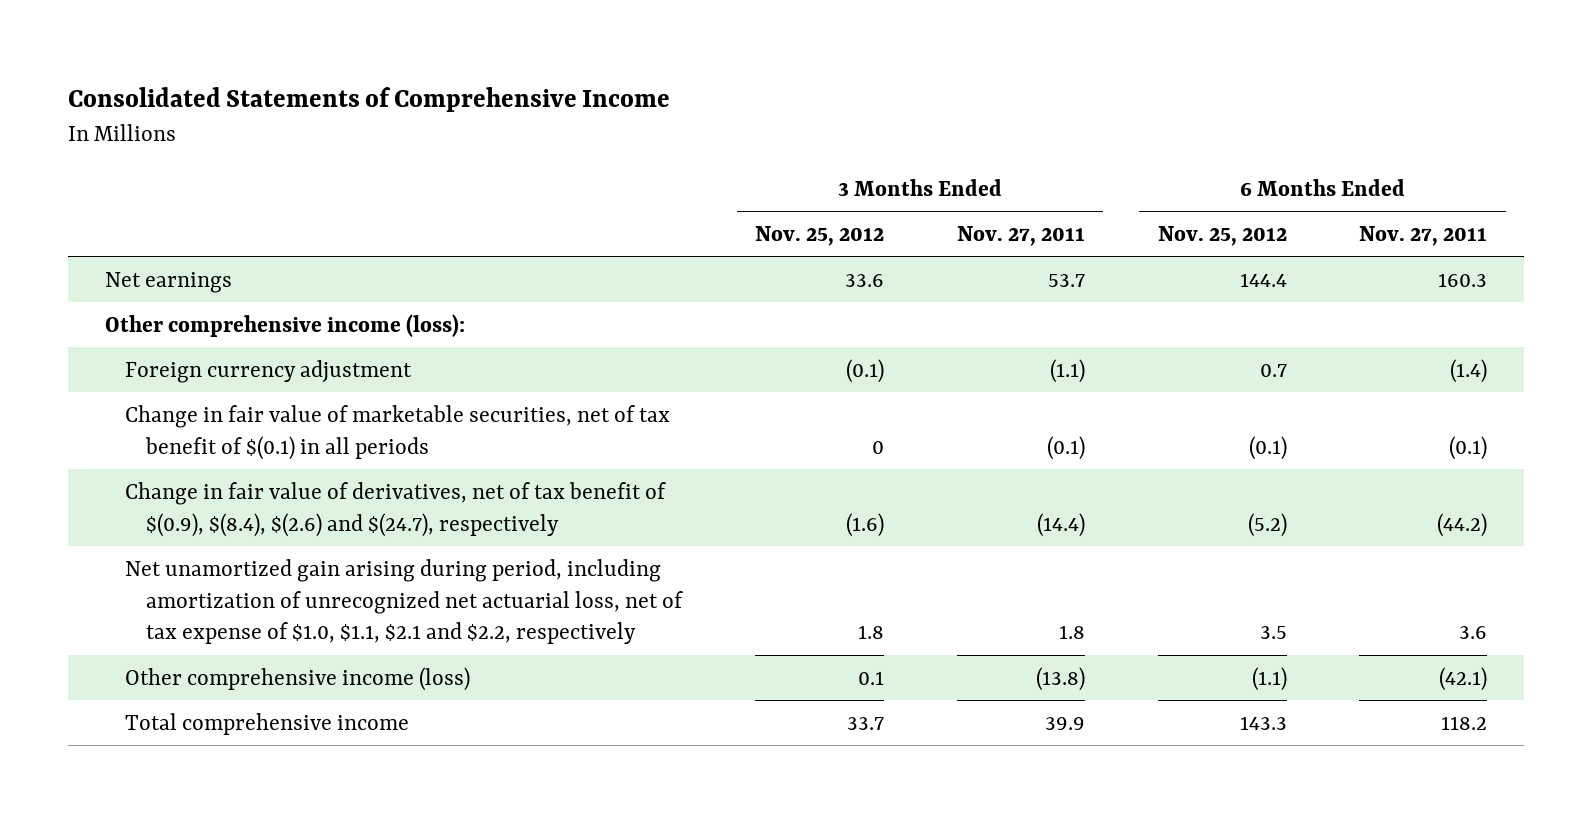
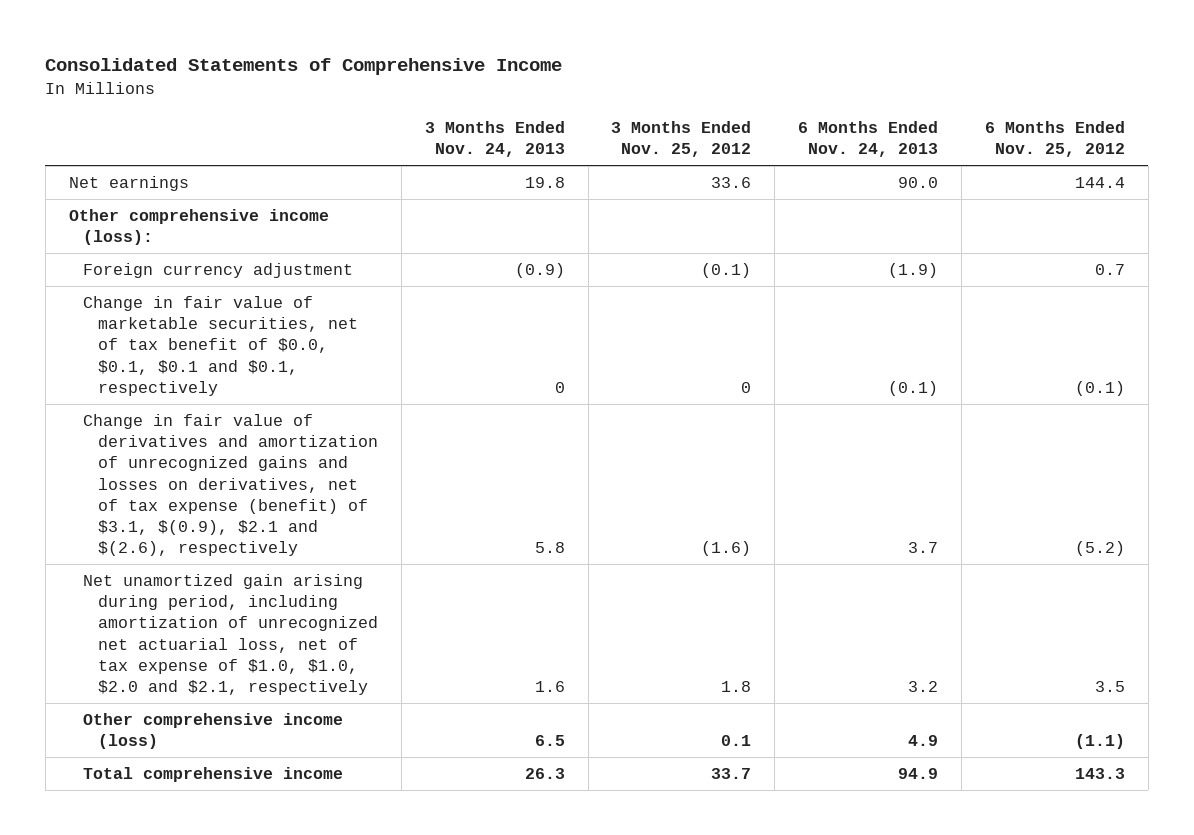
- | 3 Months Ended Nov. 25, 2012 | 3 Months Ended Nov. 27, 2011 | 6 Months Ended Nov. 25, 2012 | 6 Months Ended Nov. 27, 2011
+ | 3 Months Ended Nov. 24, 2013 | 3 Months Ended Nov. 25, 2012 | 6 Months Ended Nov. 24, 2013 | 6 Months Ended Nov. 25, 2012
- Change in fair value of marketable securities, net of tax benefit of $(0.1) in all periods | 0 | (0.1) | (0.1) | (0.1)
- Change in fair value of derivatives, net of tax benefit of $(0.9), $(8.4), $(2.6) and $(24.7), respectively | (1.6) | (14.4) | (5.2) | (44.2)
- Net unamortized gain arising during period, including amortization of unrecognized net actuarial loss, net of tax expense of $1.0, $1.1, $2.1 and $2.2, respectively | 1.8 | 1.8 | 3.5 | 3.6
+ Change in fair value of marketable securities, net of tax benefit of $0.0, $0.1, $0.1 and $0.1, respectively | 0 | 0 | (0.1) | (0.1)
+ Change in fair value of derivatives and amortization of unrecognized gains and losses on derivatives, net of tax expense (benefit) of $3.1, $(0.9), $2.1 and $(2.6), respectively | 5.8 | (1.6) | 3.7 | (5.2)
+ Net unamortized gain arising during period, including amortization of unrecognized net actuarial loss, net of tax expense of $1.0, $1.0, $2.0 and $2.1, respectively | 1.6 | 1.8 | 3.2 | 3.5

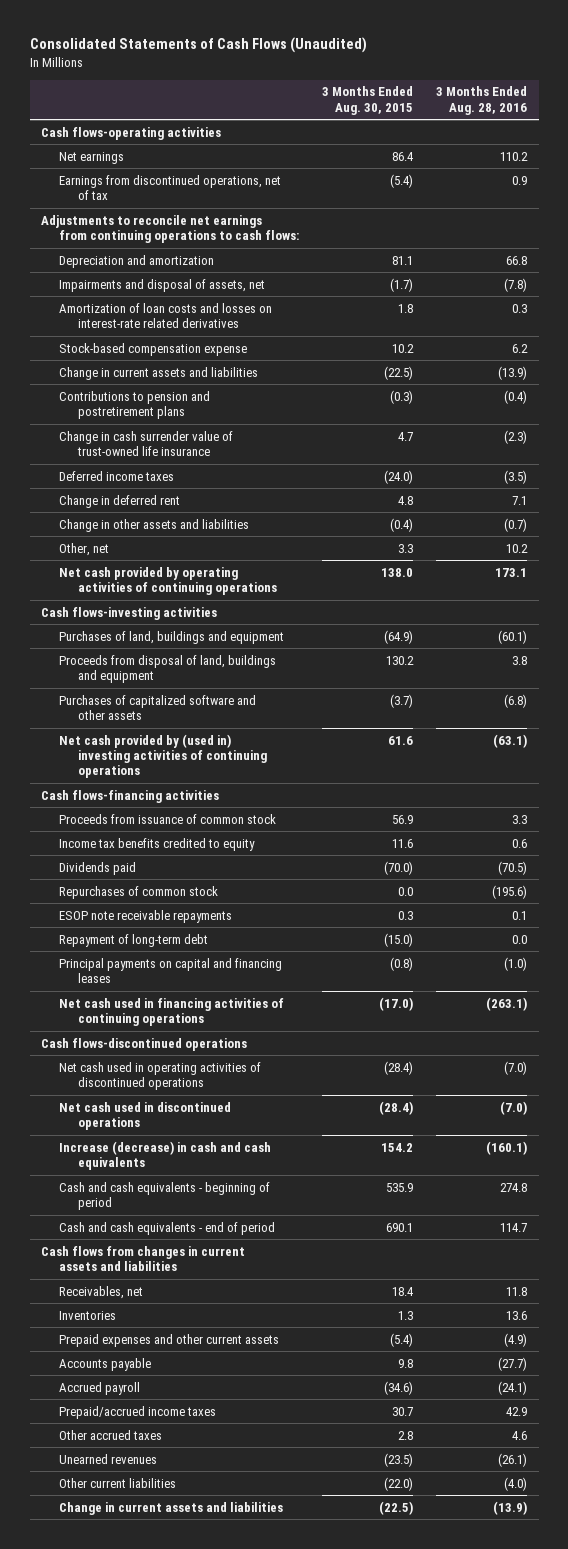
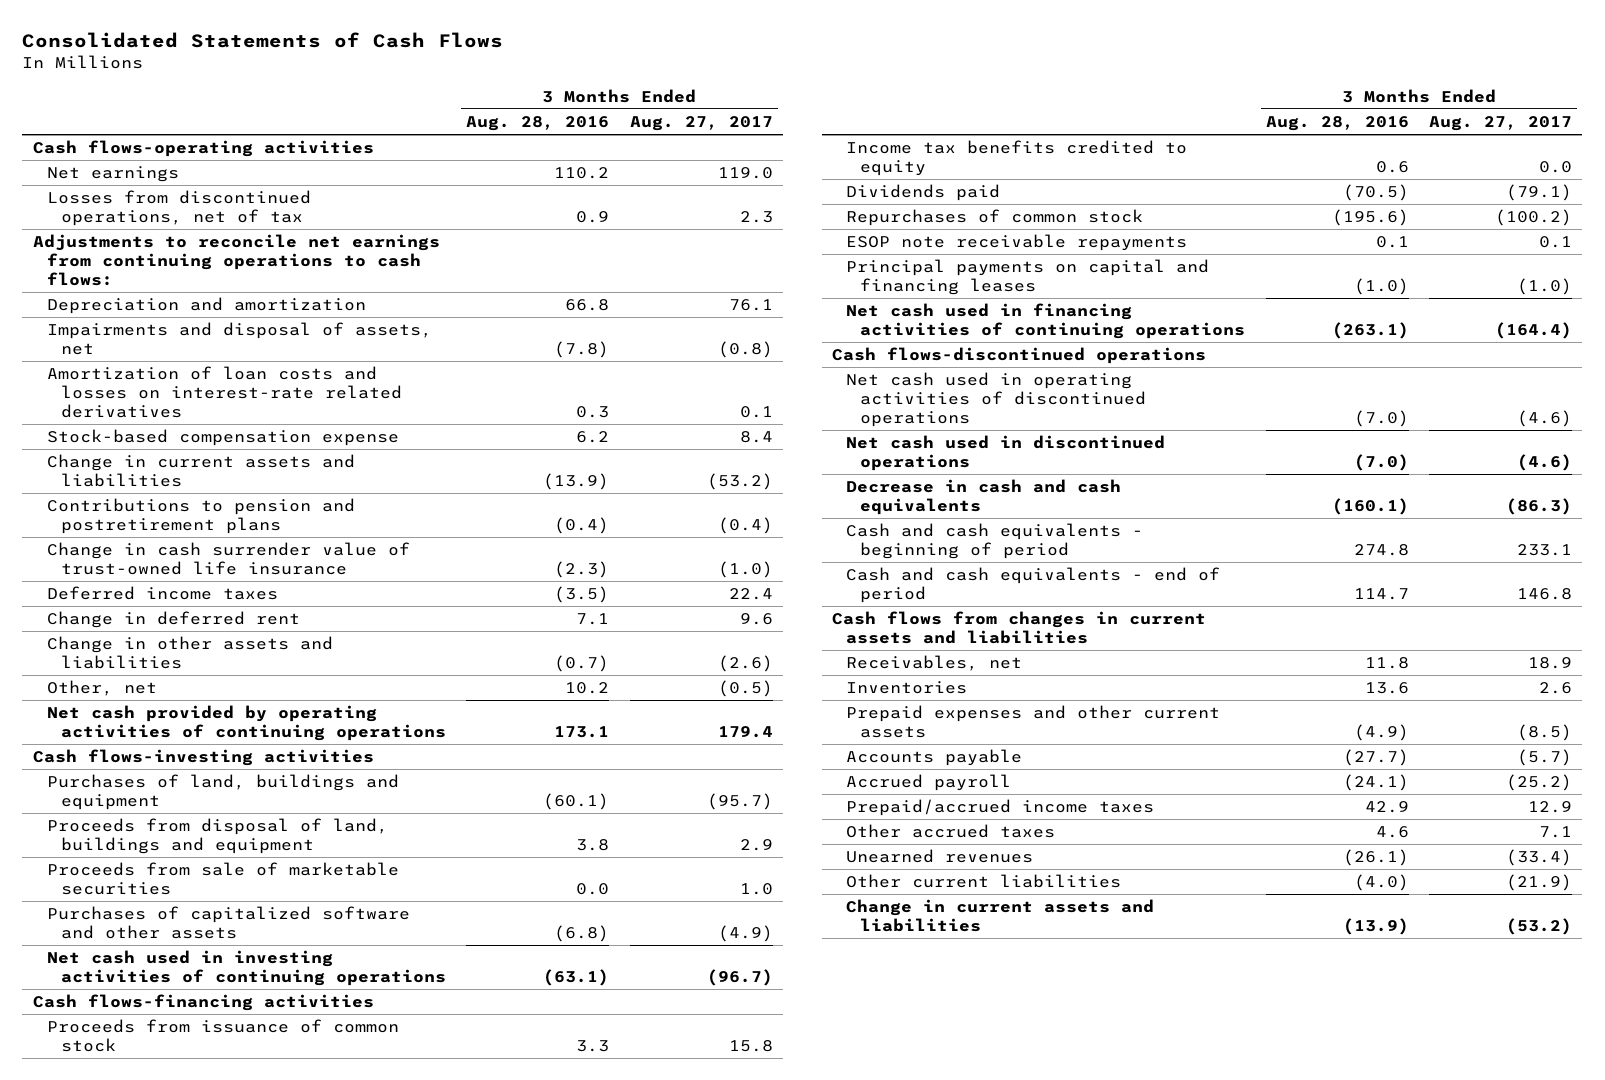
- Consolidated Statements of Cash Flows (Unaudited)
+ Consolidated Statements of Cash Flows
- | 3 Months Ended Aug. 30, 2015 | 3 Months Ended Aug. 28, 2016
+ | 3 Months Ended Aug. 28, 2016 | 3 Months Ended Aug. 27, 2017
- Earnings from discontinued operations, net of tax | (5.4) | 0.9
+ Losses from discontinued operations, net of tax | 0.9 | 2.3
+ Proceeds from sale of marketable securities | 0.0 | 1.0
- Net cash provided by (used in) investing activities of continuing operations | 61.6 | (63.1)
+ Net cash used in investing activities of continuing operations | (63.1) | (96.7)
- Repayment of long-term debt | (15.0) | 0.0
- Increase (decrease) in cash and cash equivalents | 154.2 | (160.1)
+ Decrease in cash and cash equivalents | (160.1) | (86.3)

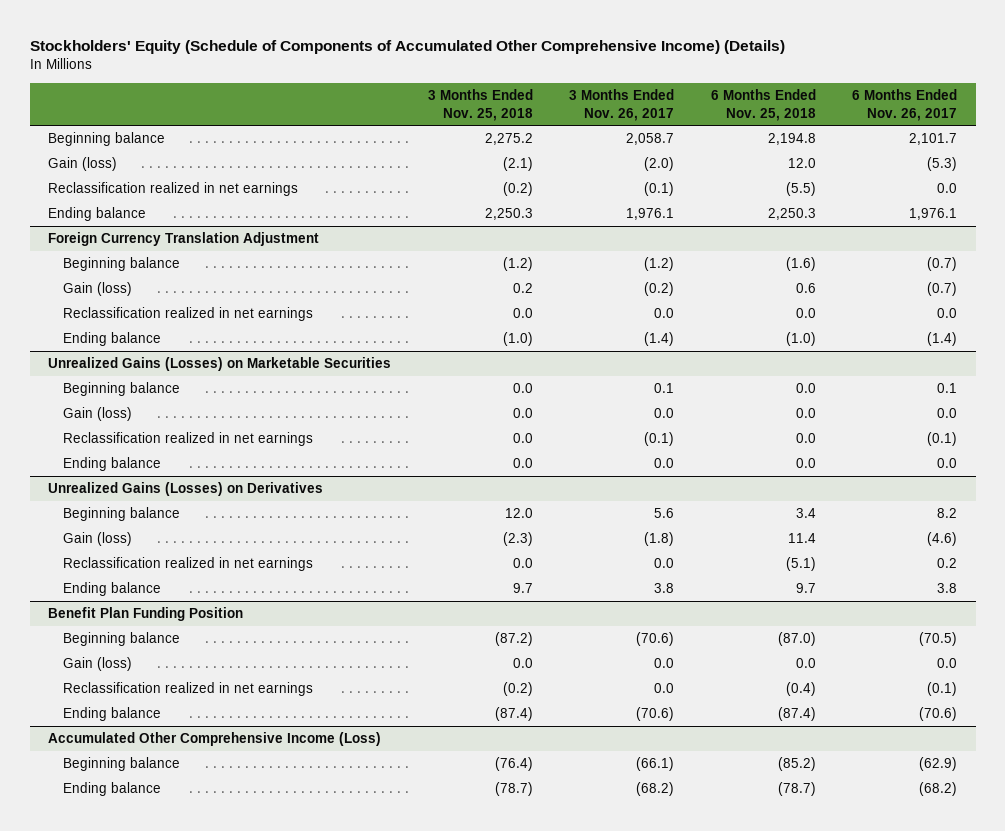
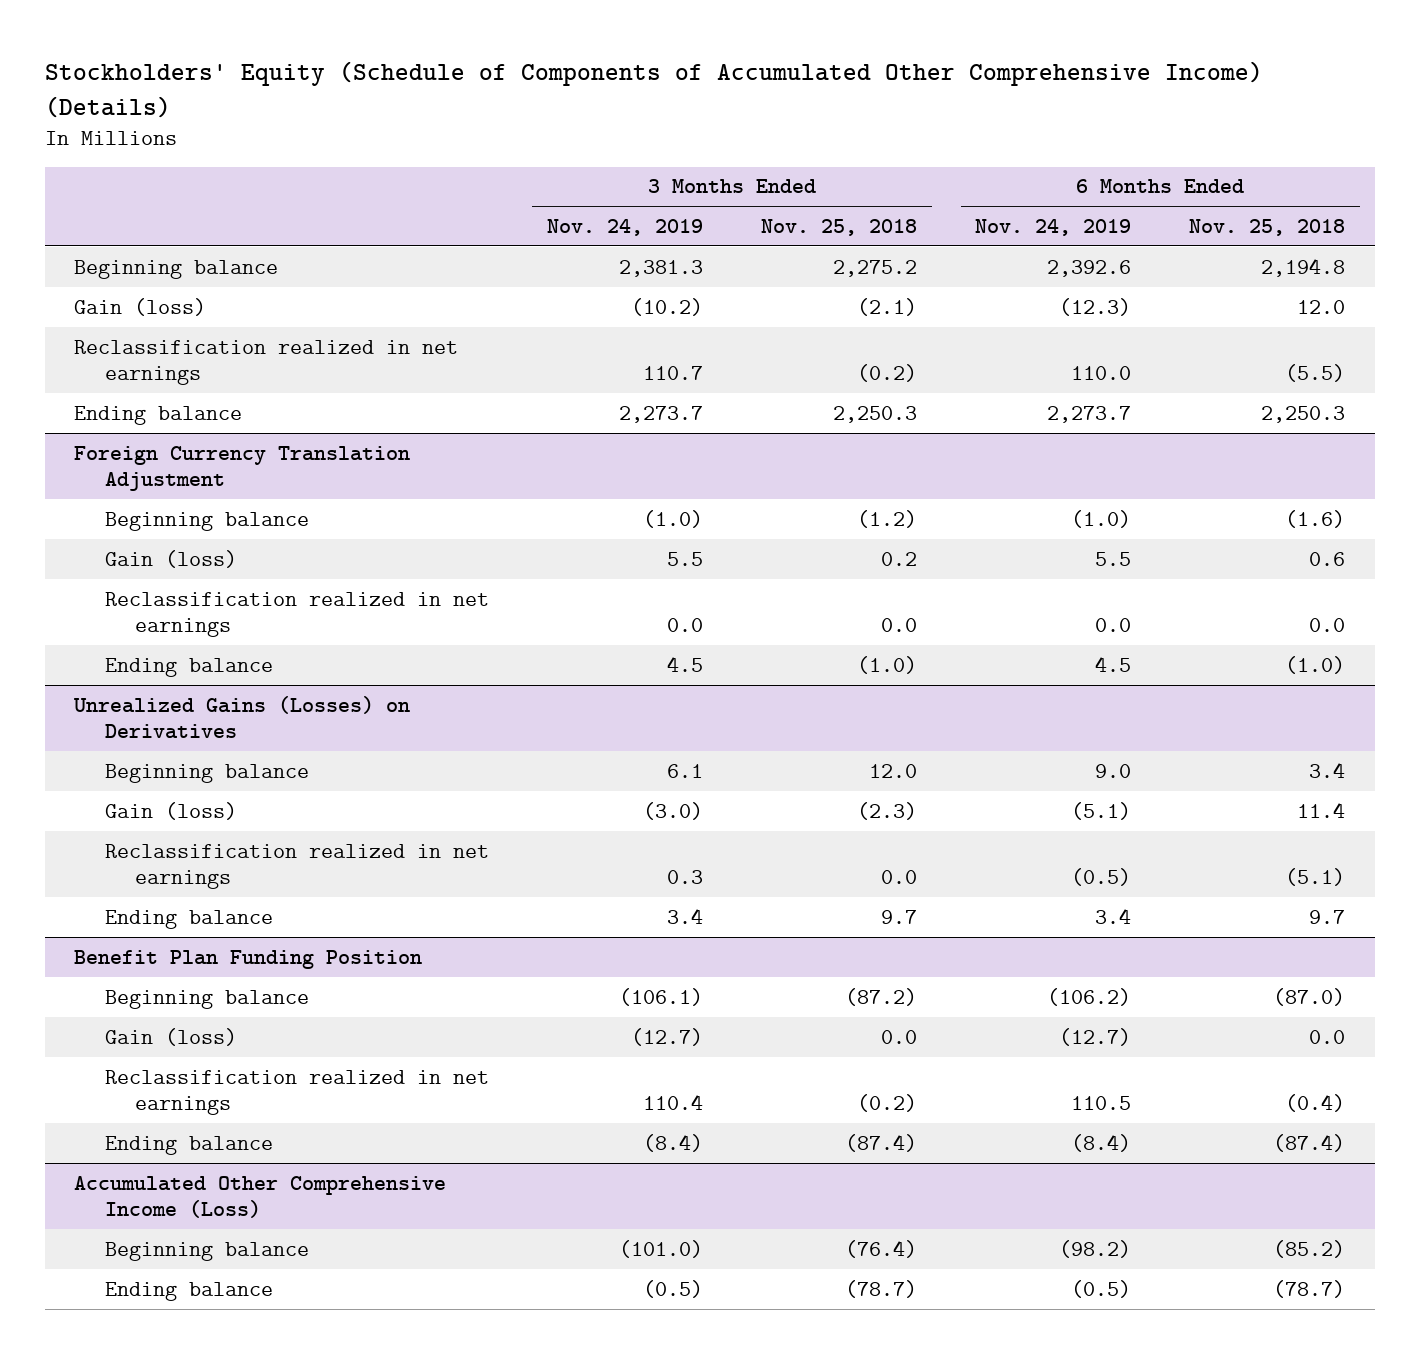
- | 3 Months Ended Nov. 25, 2018 | 3 Months Ended Nov. 26, 2017 | 6 Months Ended Nov. 25, 2018 | 6 Months Ended Nov. 26, 2017
+ | 3 Months Ended Nov. 24, 2019 | 3 Months Ended Nov. 25, 2018 | 6 Months Ended Nov. 24, 2019 | 6 Months Ended Nov. 25, 2018
- Unrealized Gains (Losses) on Marketable Securities
- Beginning balance | 0.0 | 0.1 | 0.0 | 0.1
- Gain (loss) | 0.0 | 0.0 | 0.0 | 0.0
- Reclassification realized in net earnings | 0.0 | (0.1) | 0.0 | (0.1)
- Ending balance | 0.0 | 0.0 | 0.0 | 0.0

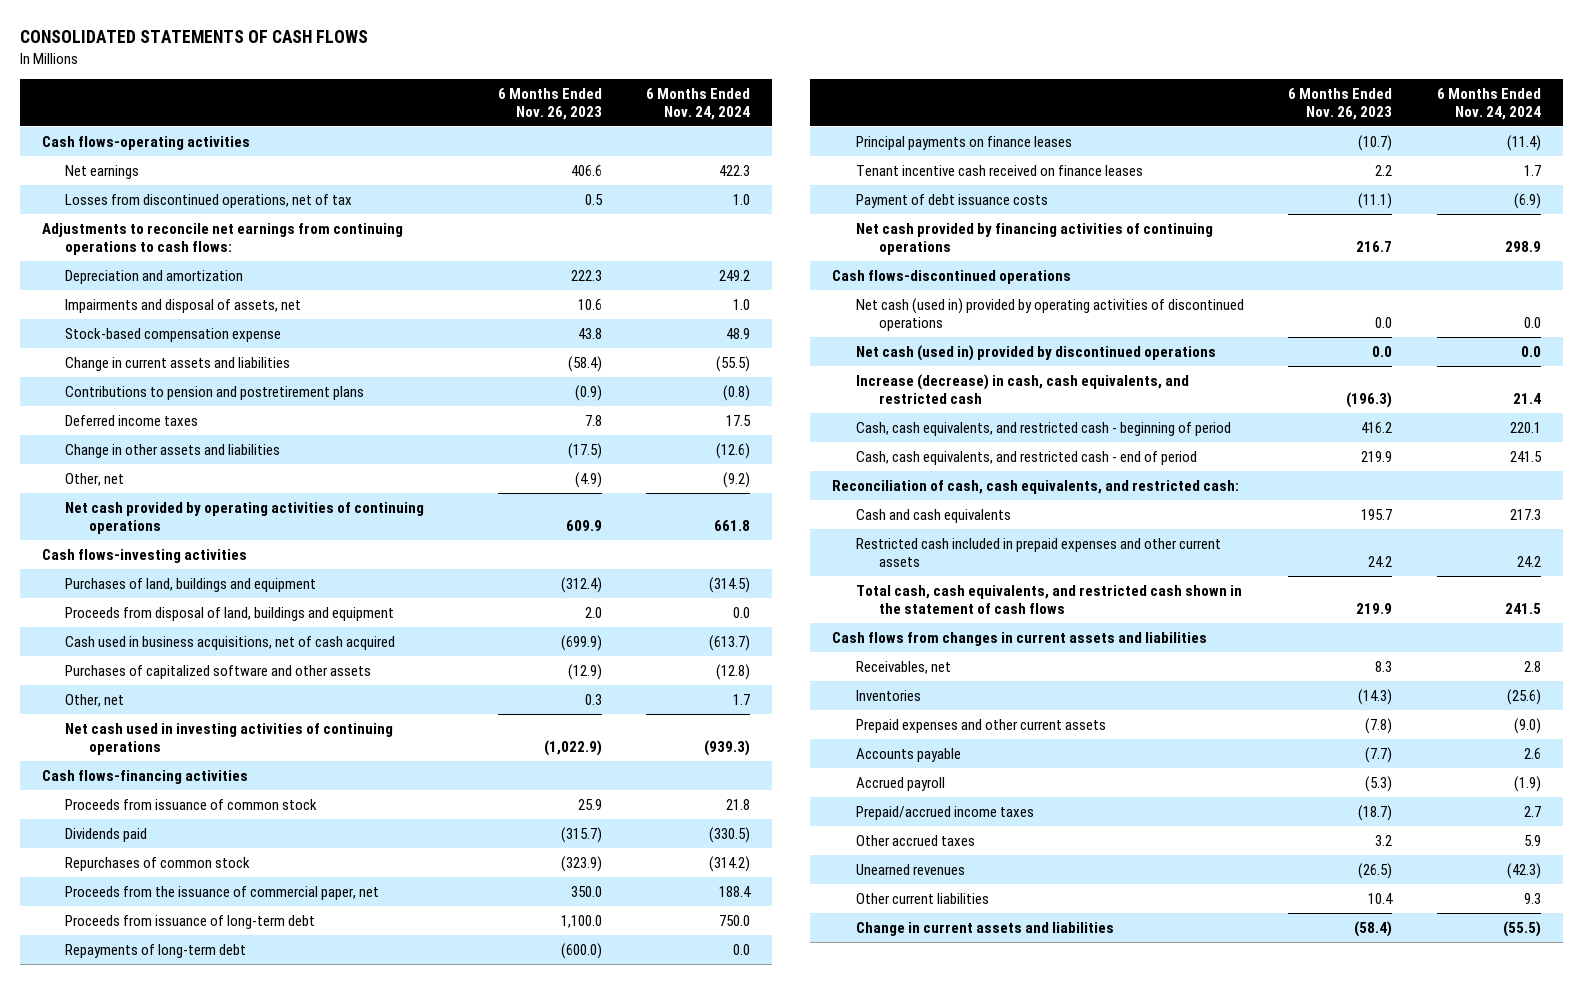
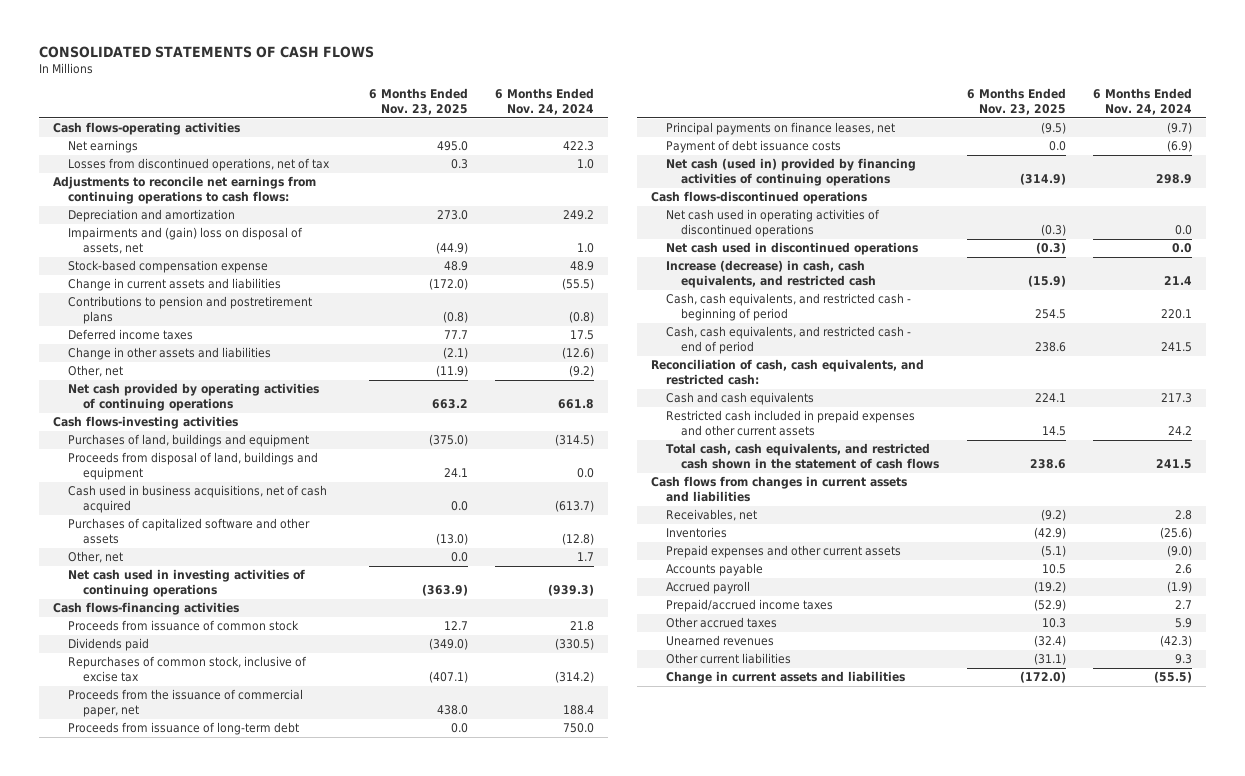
- | 6 Months Ended Nov. 26, 2023 | 6 Months Ended Nov. 24, 2024
+ | 6 Months Ended Nov. 23, 2025 | 6 Months Ended Nov. 24, 2024
- Impairments and disposal of assets, net | 10.6 | 1.0
+ Impairments and (gain) loss on disposal of assets, net | (44.9) | 1.0
- Repurchases of common stock | (323.9) | (314.2)
+ Repurchases of common stock, inclusive of excise tax | (407.1) | (314.2)
- Repayments of long-term debt | (600.0) | 0.0
- Principal payments on finance leases | (10.7) | (11.4)
- Tenant incentive cash received on finance leases | 2.2 | 1.7
+ Principal payments on finance leases, net | (9.5) | (9.7)
- Net cash provided by financing activities of continuing operations | 216.7 | 298.9
+ Net cash (used in) provided by financing activities of continuing operations | (314.9) | 298.9
- Net cash (used in) provided by operating activities of discontinued operations | 0.0 | 0.0
- Net cash (used in) provided by discontinued operations | 0.0 | 0.0
+ Net cash used in operating activities of discontinued operations | (0.3) | 0.0
+ Net cash used in discontinued operations | (0.3) | 0.0

